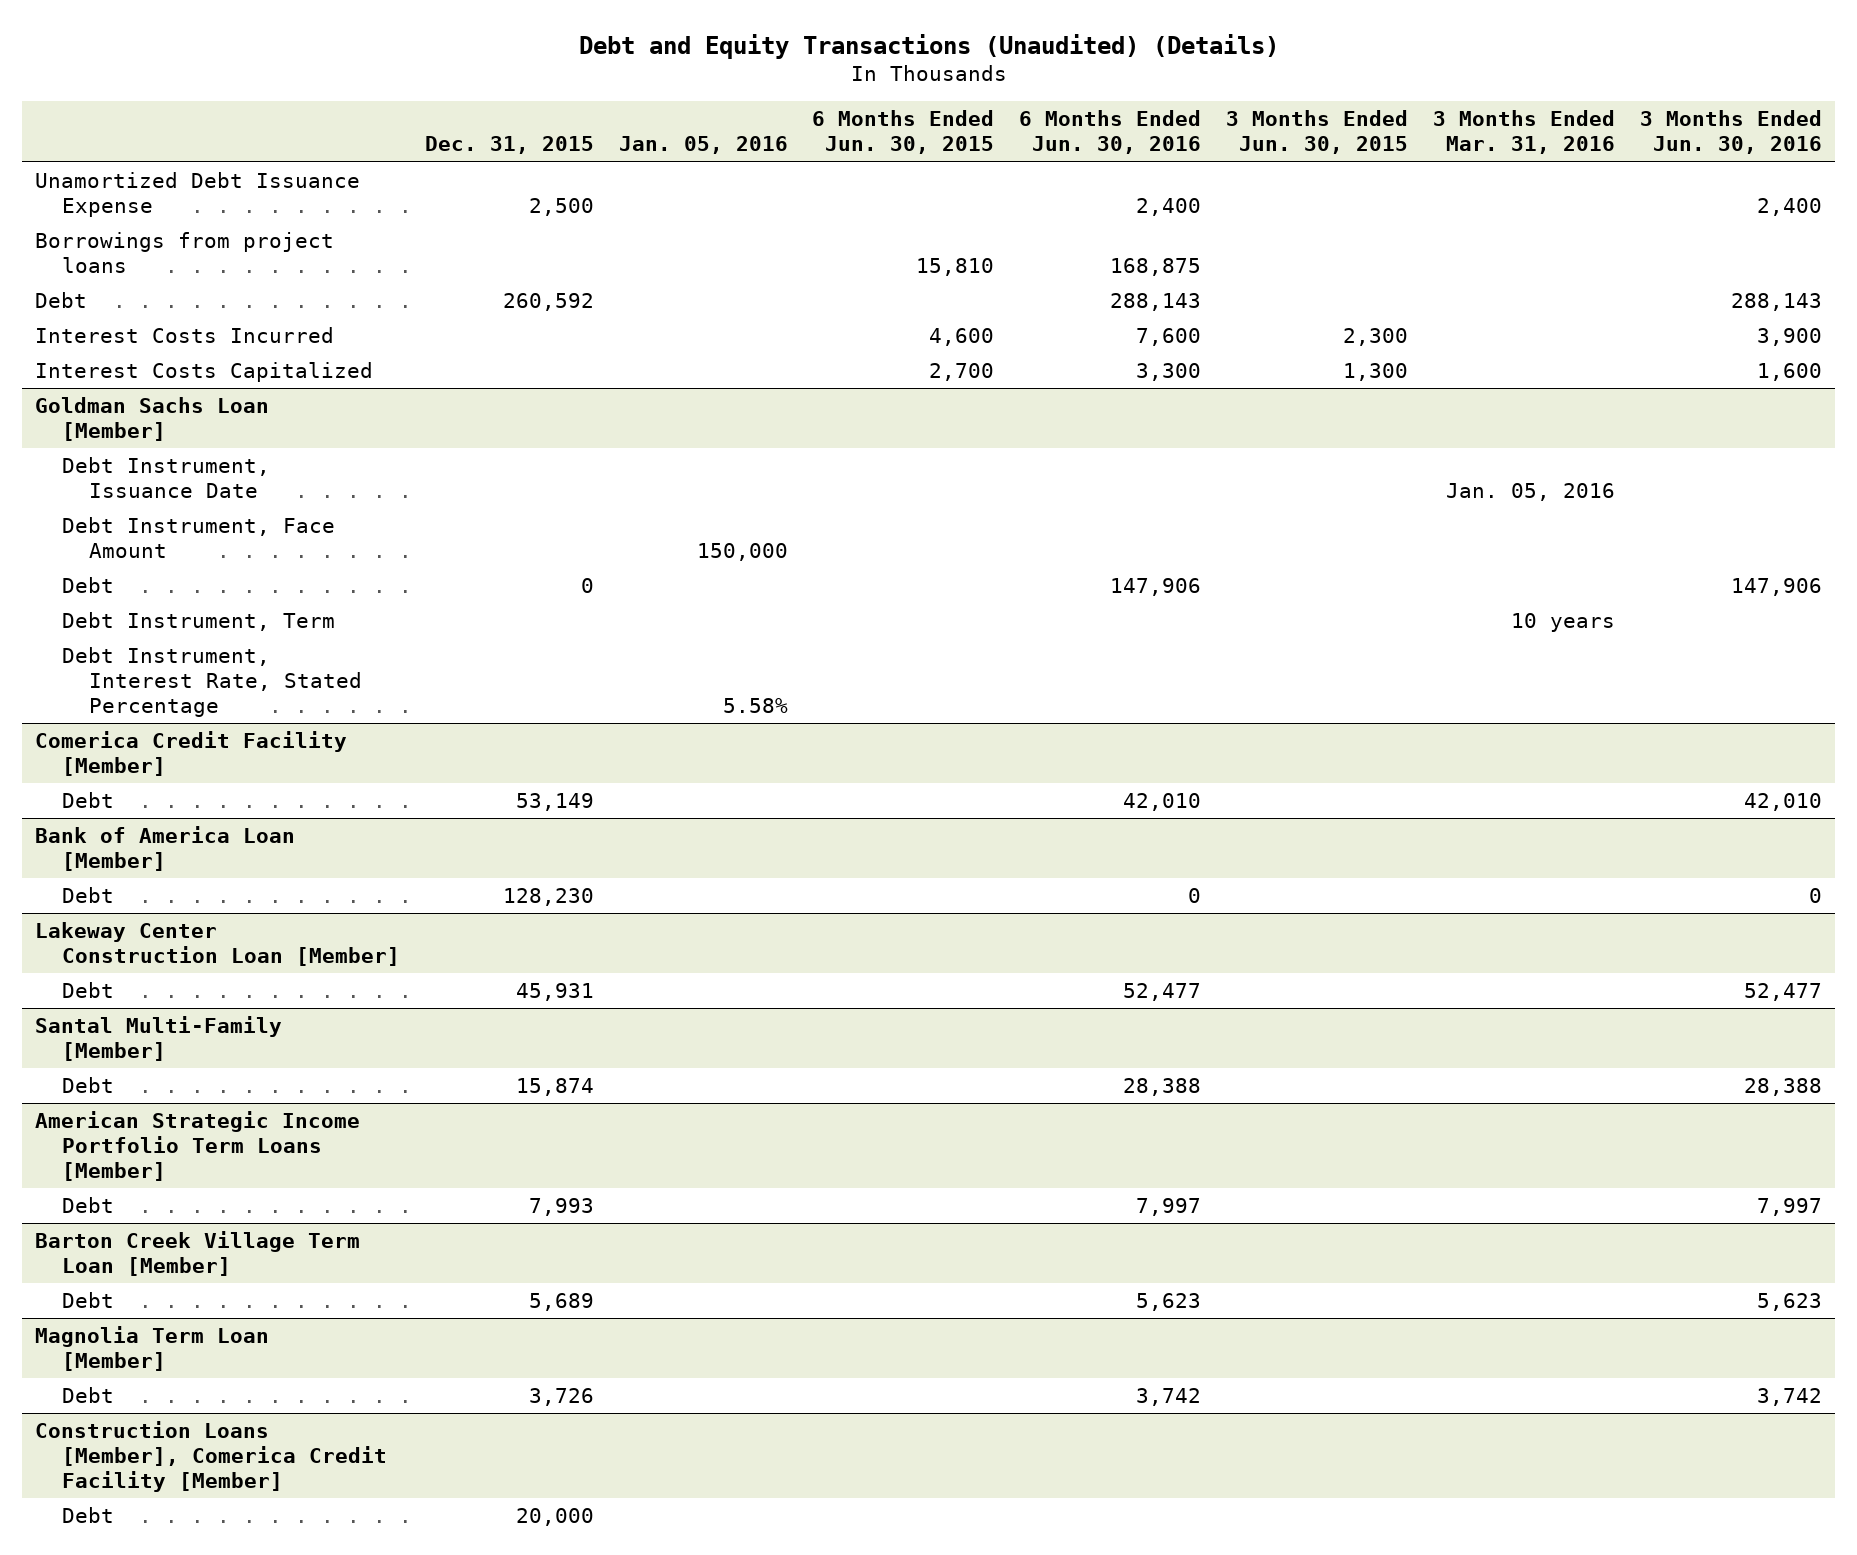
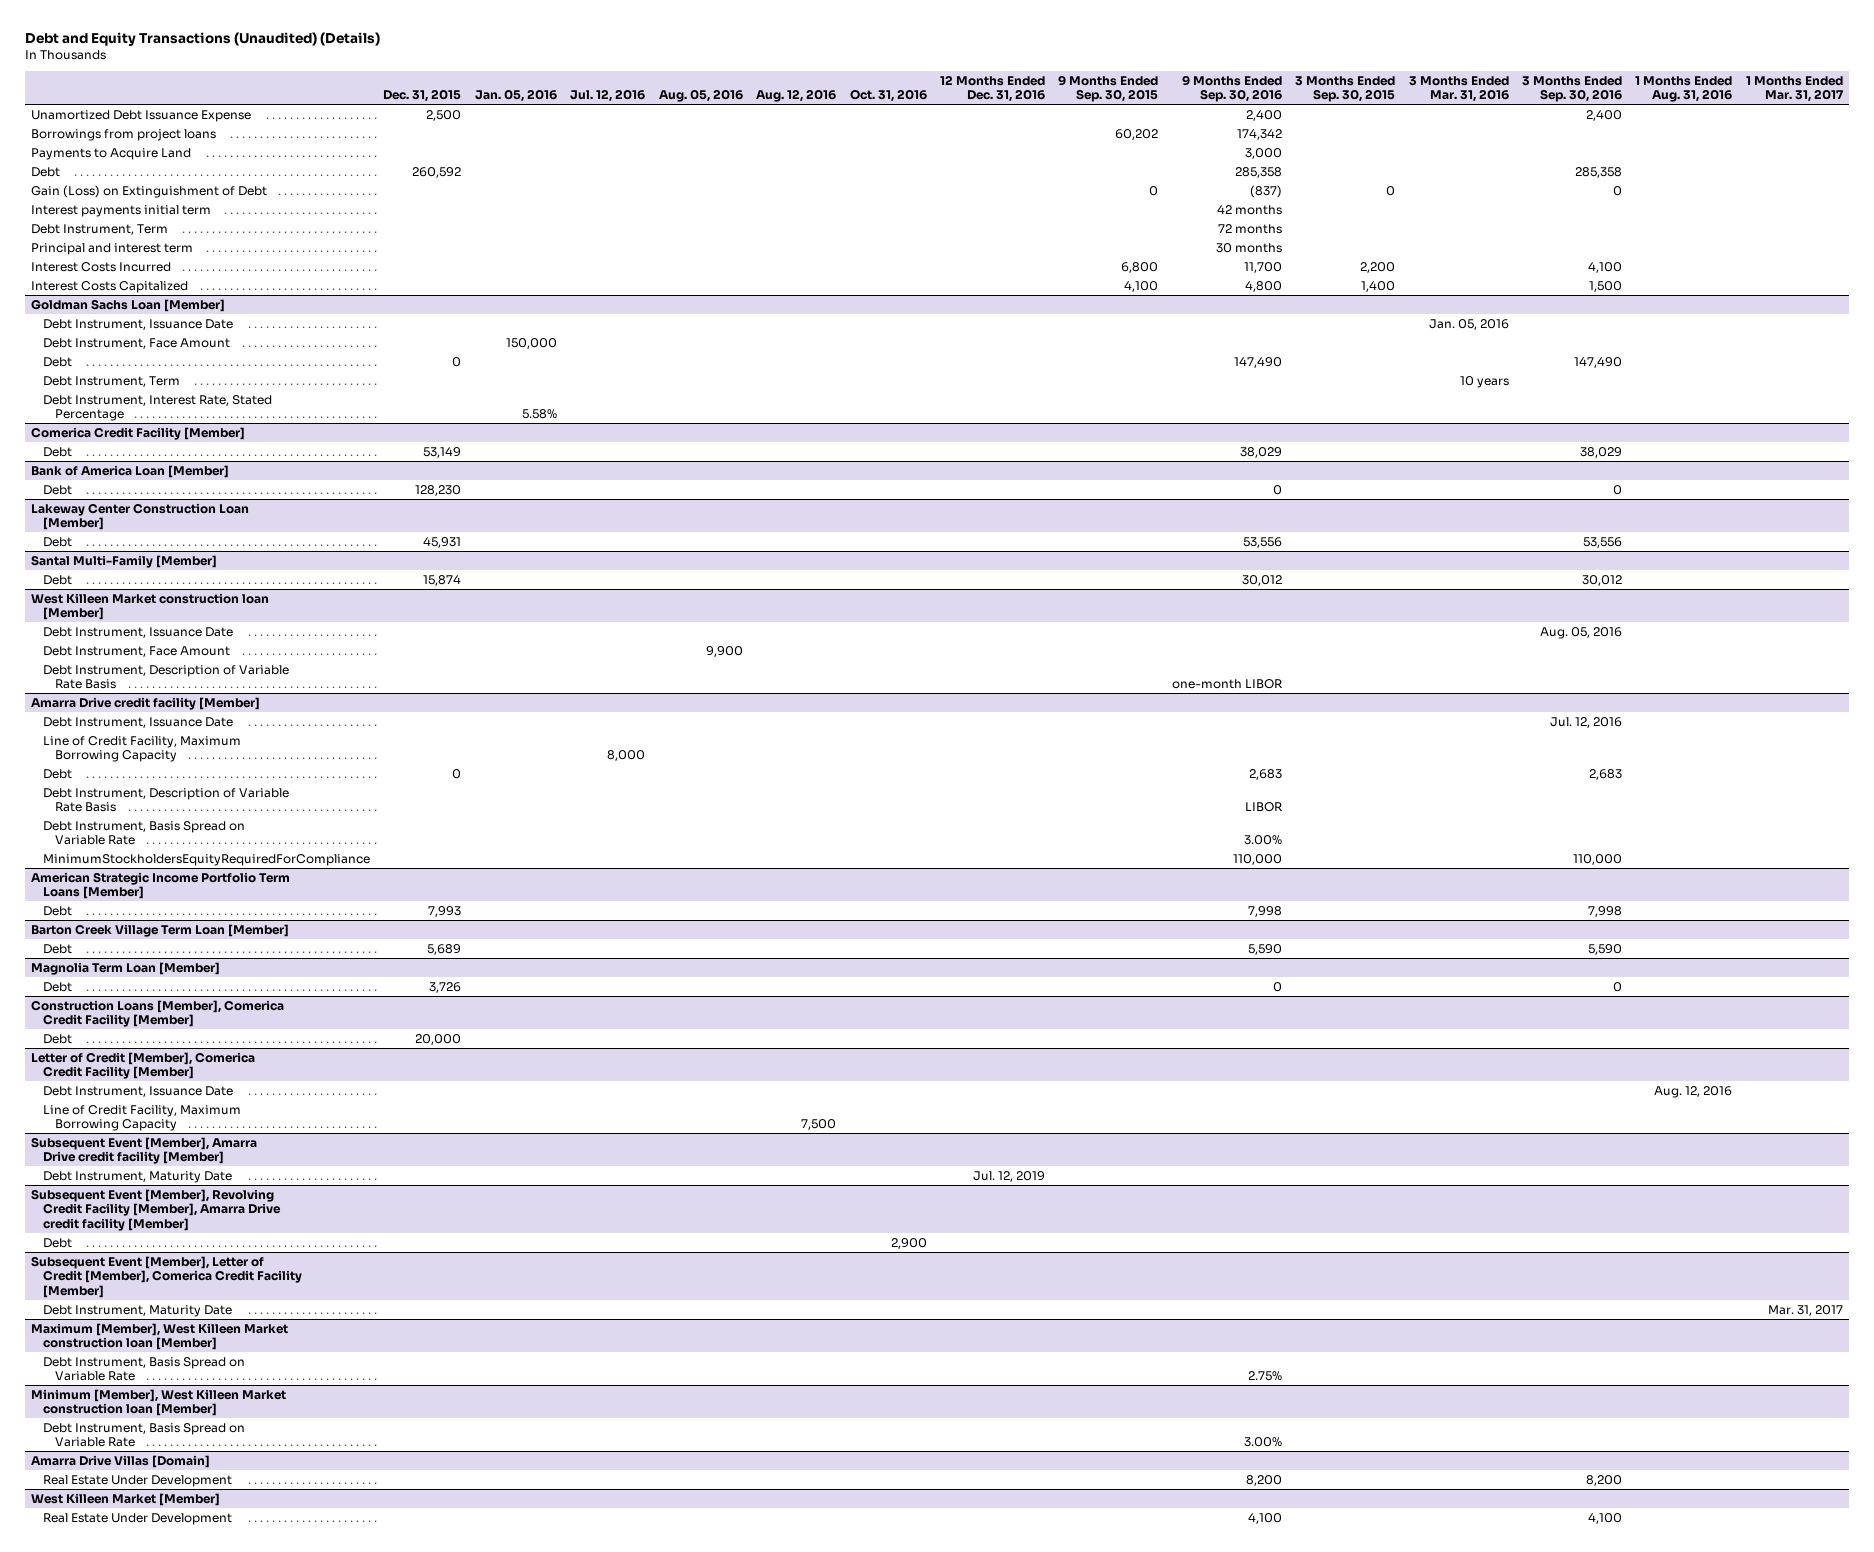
- | Dec. 31, 2015 | Jan. 05, 2016 | 6 Months Ended Jun. 30, 2015 | 6 Months Ended Jun. 30, 2016 | 3 Months Ended Jun. 30, 2015 | 3 Months Ended Mar. 31, 2016 | 3 Months Ended Jun. 30, 2016
+ | Dec. 31, 2015 | Jan. 05, 2016 | Jul. 12, 2016 | Aug. 05, 2016 | Aug. 12, 2016 | Oct. 31, 2016 | 12 Months Ended Dec. 31, 2016 | 9 Months Ended Sep. 30, 2015 | 9 Months Ended Sep. 30, 2016 | 3 Months Ended Sep. 30, 2015 | 3 Months Ended Mar. 31, 2016 | 3 Months Ended Sep. 30, 2016 | 1 Months Ended Aug. 31, 2016 | 1 Months Ended Mar. 31, 2017
+ Payments to Acquire Land | | | | | | | | | 3,000 | | | | |
+ Gain (Loss) on Extinguishment of Debt | | | | | | | | 0 | (837) | 0 | | 0 | |
+ Interest payments initial term | | | | | | | | | 42 months | | | | |
+ Debt Instrument, Term | | | | | | | | | 72 months | | | | |
+ Principal and interest term | | | | | | | | | 30 months | | | | |
+ West Killeen Market construction loan [Member]
+ Debt Instrument, Issuance Date | | | | | | | | | | | | Aug. 05, 2016 | |
+ Debt Instrument, Face Amount | | | | 9,900 | | | | | | | | | |
+ Debt Instrument, Description of Variable Rate Basis | | | | | | | | | one-month LIBOR | | | | |
+ Amarra Drive credit facility [Member]
+ Debt Instrument, Issuance Date | | | | | | | | | | | | Jul. 12, 2016 | |
+ Line of Credit Facility, Maximum Borrowing Capacity | | | 8,000 | | | | | | | | | | |
+ Debt | 0 | | | | | | | | 2,683 | | | 2,683 | |
+ Debt Instrument, Description of Variable Rate Basis | | | | | | | | | LIBOR | | | | |
+ Debt Instrument, Basis Spread on Variable Rate | | | | | | | | | 3.00% | | | | |
+ MinimumStockholdersEquityRequiredForCompliance | | | | | | | | | 110,000 | | | 110,000 | |
+ Letter of Credit [Member], Comerica Credit Facility [Member]
+ Debt Instrument, Issuance Date | | | | | | | | | | | | | Aug. 12, 2016 |
+ Line of Credit Facility, Maximum Borrowing Capacity | | | | | 7,500 | | | | | | | | |
+ Subsequent Event [Member], Amarra Drive credit facility [Member]
+ Debt Instrument, Maturity Date | | | | | | | Jul. 12, 2019 | | | | | | |
+ Subsequent Event [Member], Revolving Credit Facility [Member], Amarra Drive credit facility [Member]
+ Debt | | | | | | 2,900 | | | | | | | |
+ Subsequent Event [Member], Letter of Credit [Member], Comerica Credit Facility [Member]
+ Debt Instrument, Maturity Date | | | | | | | | | | | | | | Mar. 31, 2017
+ Maximum [Member], West Killeen Market construction loan [Member]
+ Debt Instrument, Basis Spread on Variable Rate | | | | | | | | | 2.75% | | | | |
+ Minimum [Member], West Killeen Market construction loan [Member]
+ Debt Instrument, Basis Spread on Variable Rate | | | | | | | | | 3.00% | | | | |
+ Amarra Drive Villas [Domain]
+ Real Estate Under Development | | | | | | | | | 8,200 | | | 8,200 | |
+ West Killeen Market [Member]
+ Real Estate Under Development | | | | | | | | | 4,100 | | | 4,100 | |

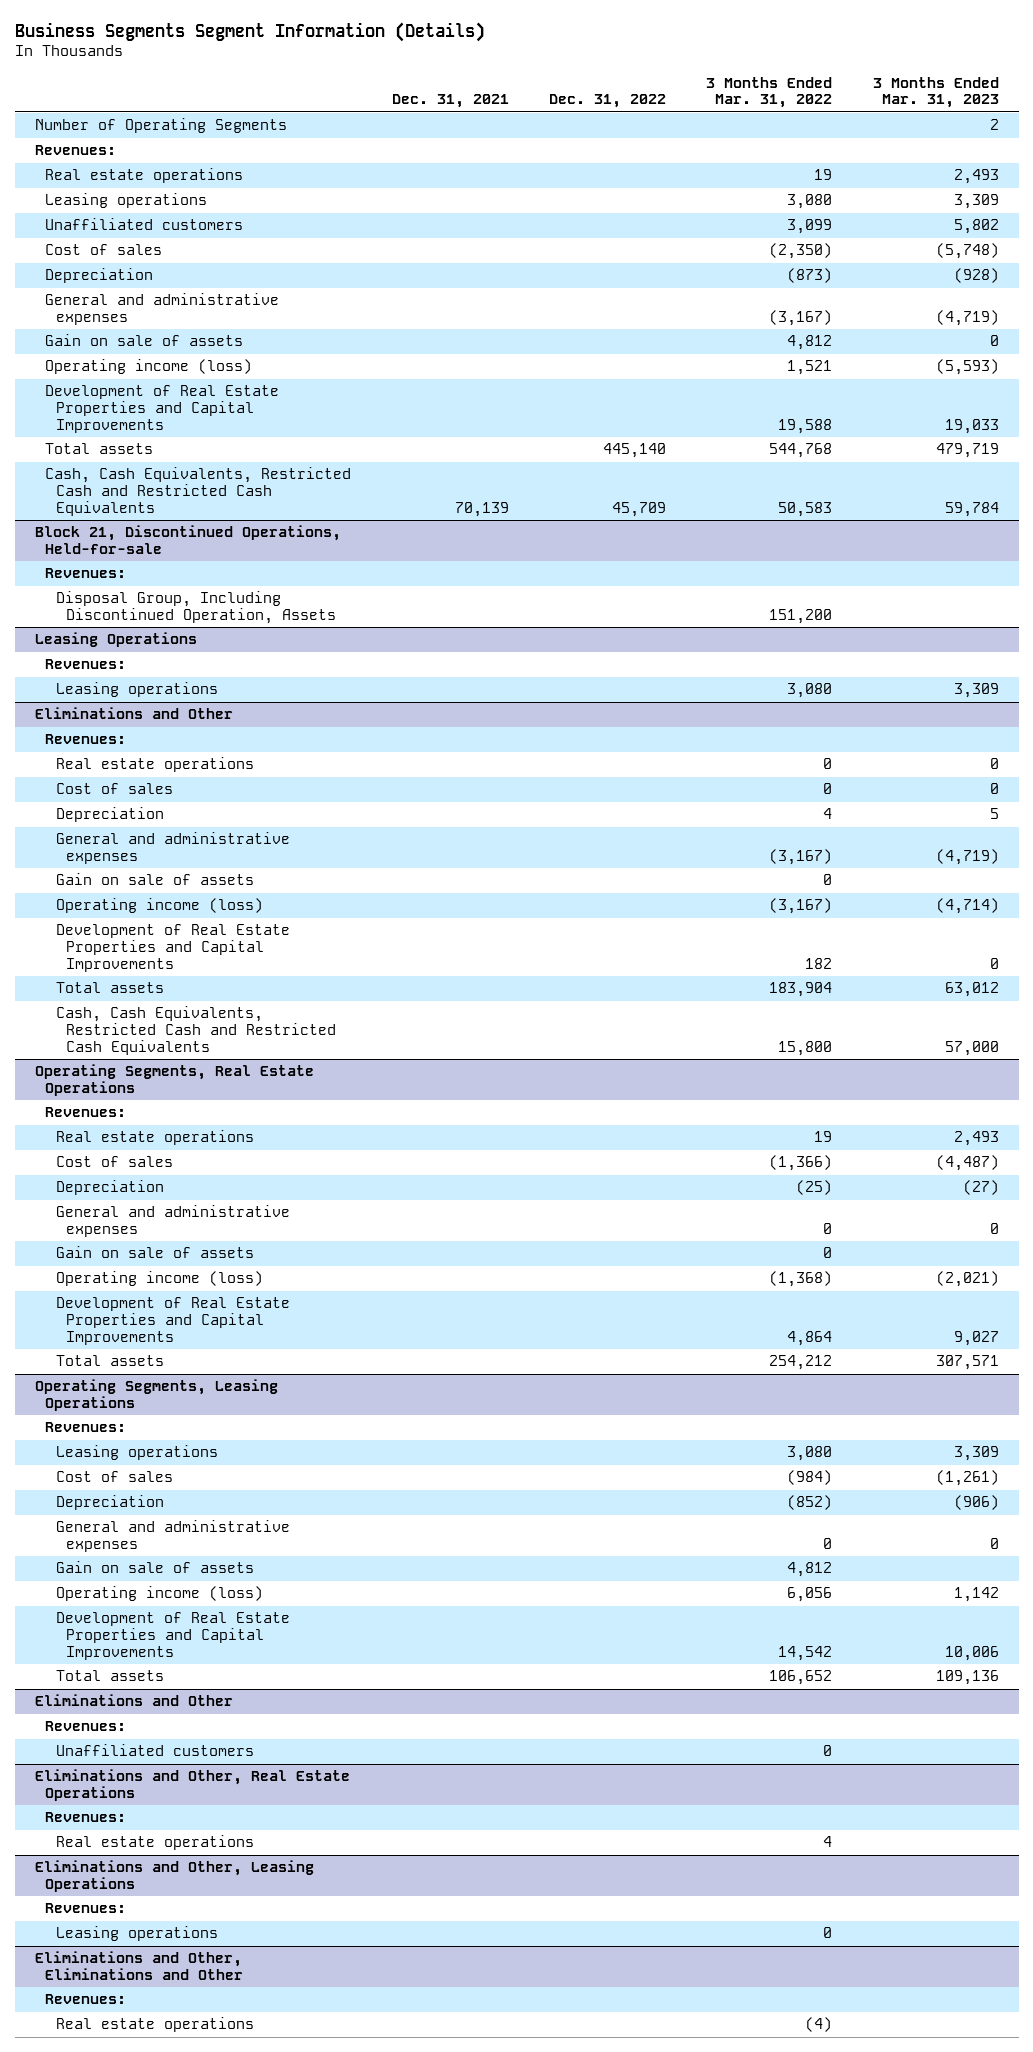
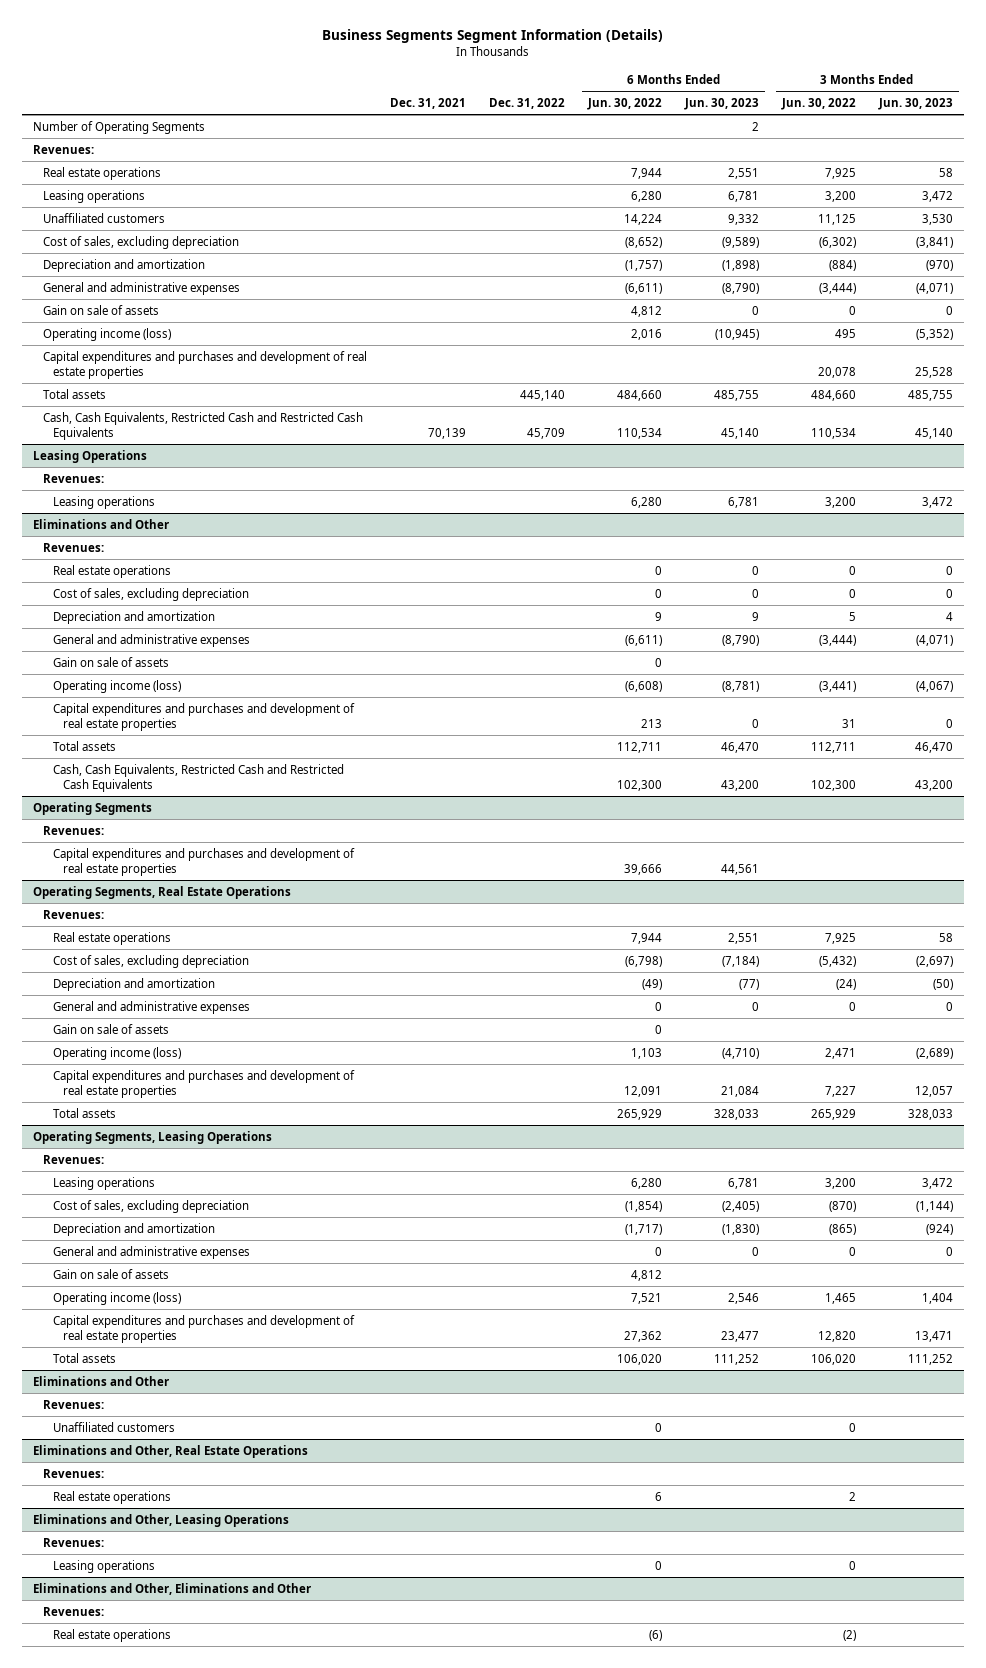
- | Dec. 31, 2021 | Dec. 31, 2022 | 3 Months Ended Mar. 31, 2022 | 3 Months Ended Mar. 31, 2023
+ | Dec. 31, 2021 | Dec. 31, 2022 | 6 Months Ended Jun. 30, 2022 | 6 Months Ended Jun. 30, 2023 | 3 Months Ended Jun. 30, 2022 | 3 Months Ended Jun. 30, 2023
- Cost of sales | | | (2,350) | (5,748)
- Depreciation | | | (873) | (928)
+ Cost of sales, excluding depreciation | | | (8,652) | (9,589) | (6,302) | (3,841)
+ Depreciation and amortization | | | (1,757) | (1,898) | (884) | (970)
- Development of Real Estate Properties and Capital Improvements | | | 19,588 | 19,033
+ Capital expenditures and purchases and development of real estate properties | | | | | 20,078 | 25,528
- Block 21, Discontinued Operations, Held-for-sale
- Revenues:
- Disposal Group, Including Discontinued Operation, Assets | | | 151,200 |
@ Eliminations and Other
- Cost of sales | | | 0 | 0
- Depreciation | | | 4 | 5
+ Cost of sales, excluding depreciation | | | 0 | 0 | 0 | 0
+ Depreciation and amortization | | | 9 | 9 | 5 | 4
- Development of Real Estate Properties and Capital Improvements | | | 182 | 0
+ Capital expenditures and purchases and development of real estate properties | | | 213 | 0 | 31 | 0
+ Operating Segments
+ Revenues:
+ Capital expenditures and purchases and development of real estate properties | | | 39,666 | 44,561 | |
@ Operating Segments, Real Estate Operations
- Cost of sales | | | (1,366) | (4,487)
- Depreciation | | | (25) | (27)
+ Cost of sales, excluding depreciation | | | (6,798) | (7,184) | (5,432) | (2,697)
+ Depreciation and amortization | | | (49) | (77) | (24) | (50)
- Development of Real Estate Properties and Capital Improvements | | | 4,864 | 9,027
+ Capital expenditures and purchases and development of real estate properties | | | 12,091 | 21,084 | 7,227 | 12,057
@ Operating Segments, Leasing Operations
- Cost of sales | | | (984) | (1,261)
- Depreciation | | | (852) | (906)
+ Cost of sales, excluding depreciation | | | (1,854) | (2,405) | (870) | (1,144)
+ Depreciation and amortization | | | (1,717) | (1,830) | (865) | (924)
- Development of Real Estate Properties and Capital Improvements | | | 14,542 | 10,006
+ Capital expenditures and purchases and development of real estate properties | | | 27,362 | 23,477 | 12,820 | 13,471

